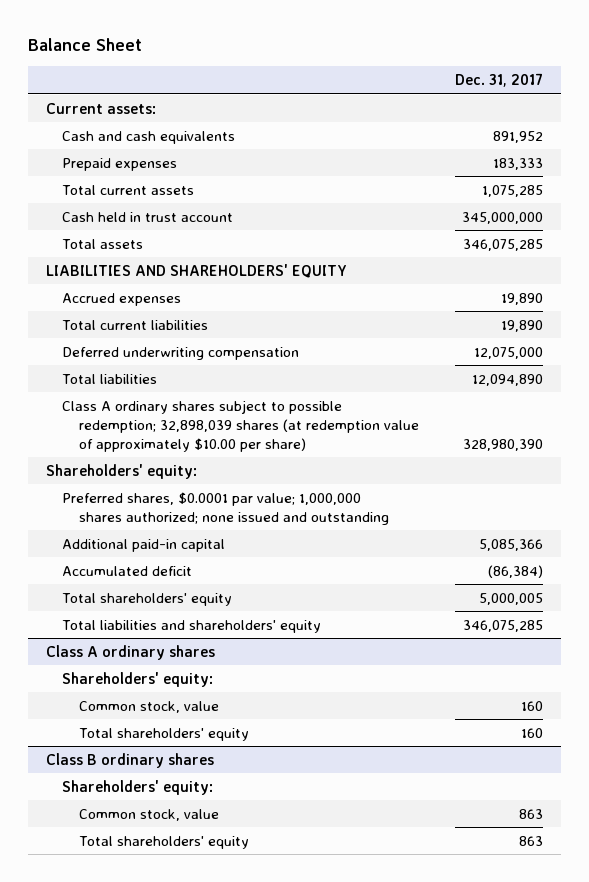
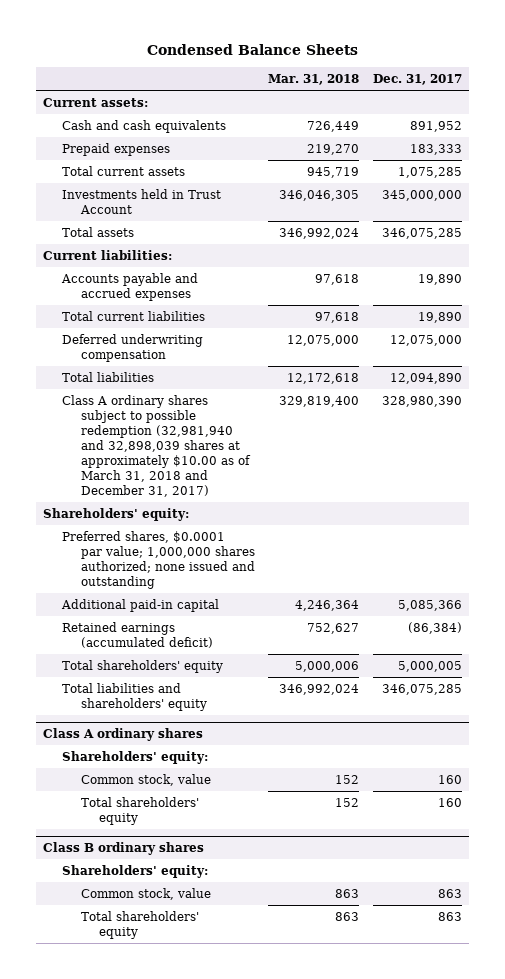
- Balance Sheet
+ Condensed Balance Sheets
- | Dec. 31, 2017
+ | Mar. 31, 2018 | Dec. 31, 2017
- Cash held in trust account | 345,000,000
+ Investments held in Trust Account | 346,046,305 | 345,000,000
- LIABILITIES AND SHAREHOLDERS' EQUITY
- Accrued expenses | 19,890
+ Current liabilities:
+ Accounts payable and accrued expenses | 97,618 | 19,890
- Class A ordinary shares subject to possible redemption; 32,898,039 shares (at redemption value of approximately $10.00 per share) | 328,980,390
+ Class A ordinary shares subject to possible redemption (32,981,940 and 32,898,039 shares at approximately $10.00 as of March 31, 2018 and December 31, 2017) | 329,819,400 | 328,980,390
- Accumulated deficit | (86,384)
+ Retained earnings (accumulated deficit) | 752,627 | (86,384)

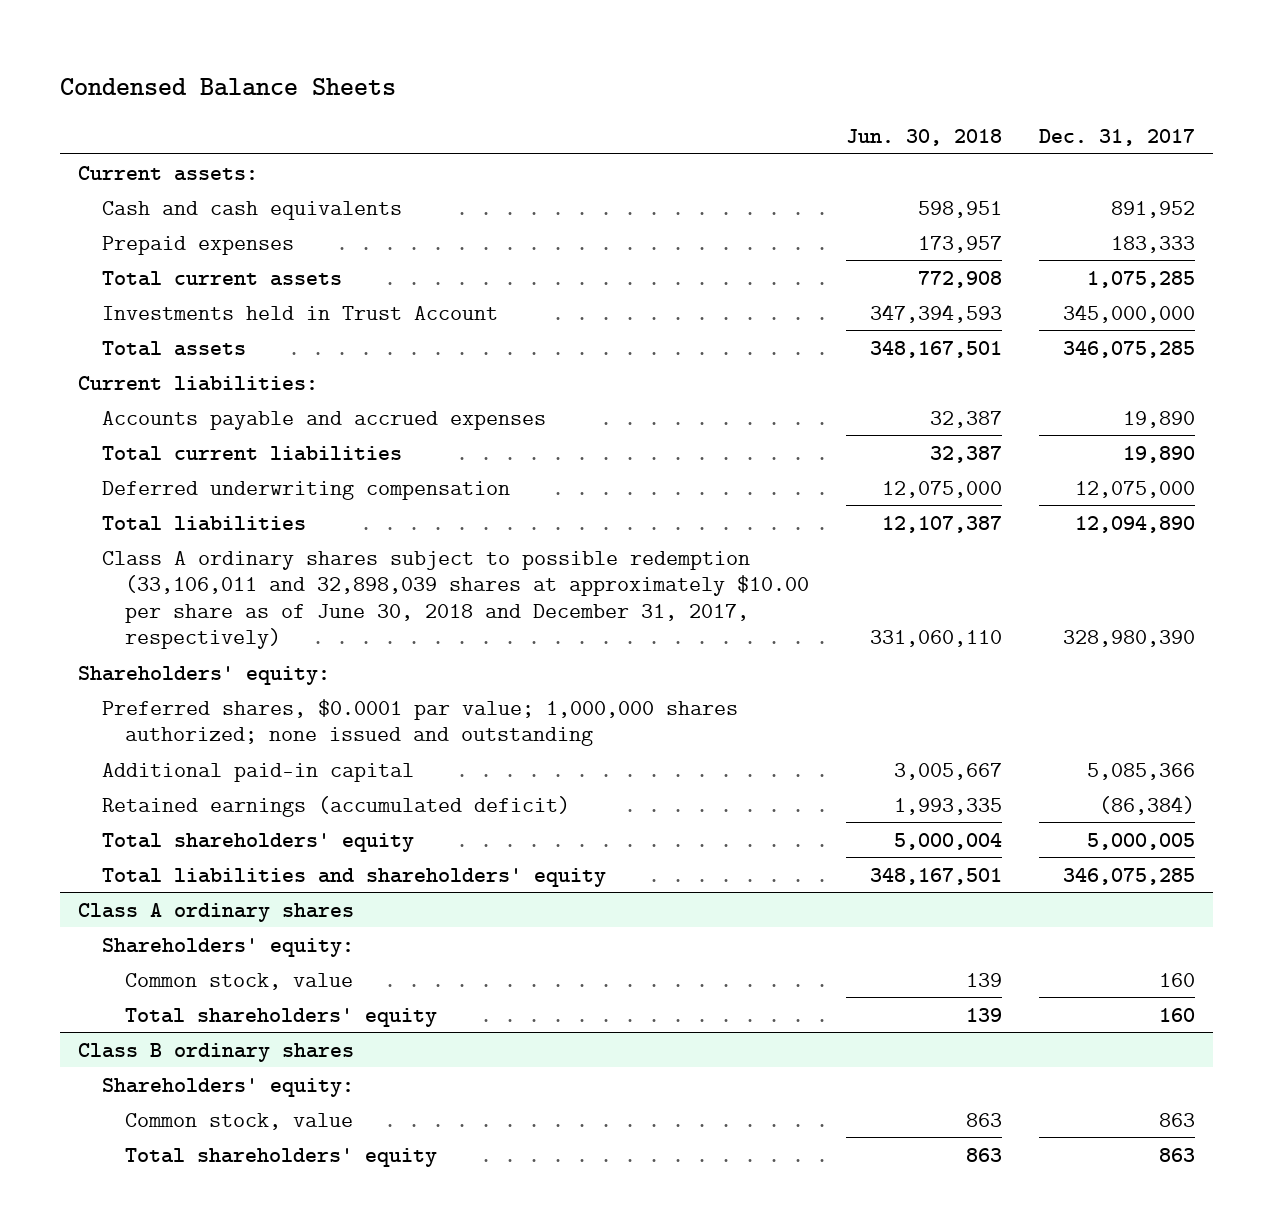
- | Mar. 31, 2018 | Dec. 31, 2017
+ | Jun. 30, 2018 | Dec. 31, 2017
- Class A ordinary shares subject to possible redemption (32,981,940 and 32,898,039 shares at approximately $10.00 as of March 31, 2018 and December 31, 2017) | 329,819,400 | 328,980,390
+ Class A ordinary shares subject to possible redemption (33,106,011 and 32,898,039 shares at approximately $10.00 per share as of June 30, 2018 and December 31, 2017, respectively) | 331,060,110 | 328,980,390

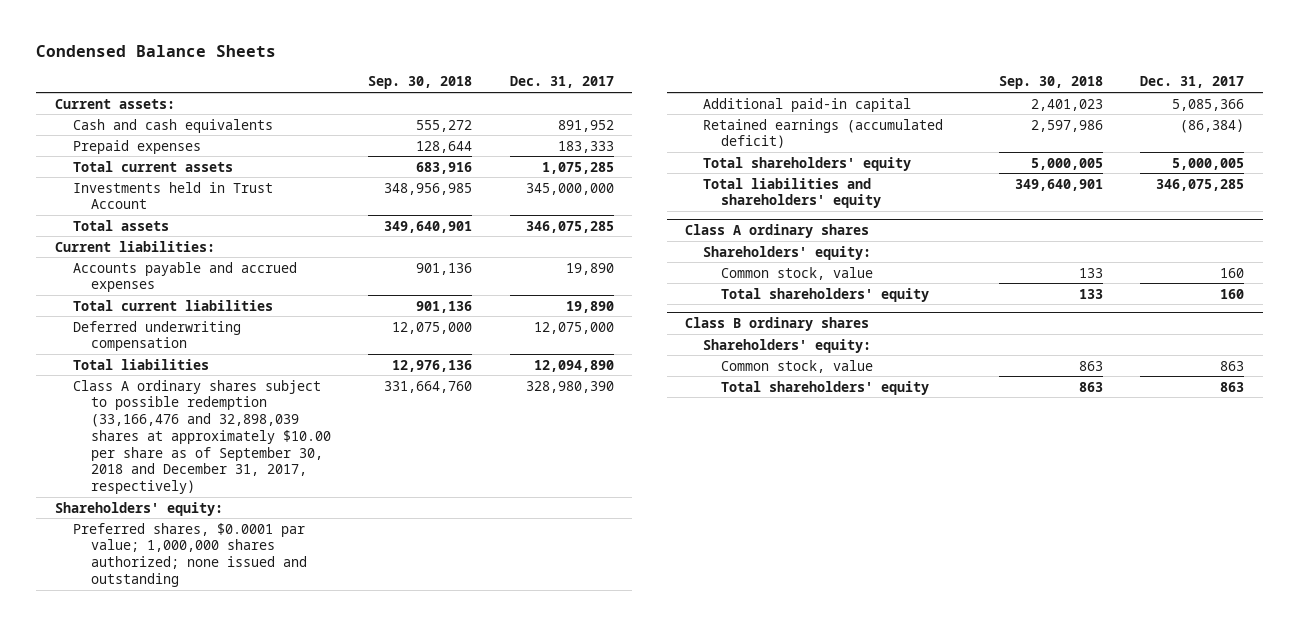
- | Jun. 30, 2018 | Dec. 31, 2017
+ | Sep. 30, 2018 | Dec. 31, 2017
- Class A ordinary shares subject to possible redemption (33,106,011 and 32,898,039 shares at approximately $10.00 per share as of June 30, 2018 and December 31, 2017, respectively) | 331,060,110 | 328,980,390
+ Class A ordinary shares subject to possible redemption (33,166,476 and 32,898,039 shares at approximately $10.00 per share as of September 30, 2018 and December 31, 2017, respectively) | 331,664,760 | 328,980,390

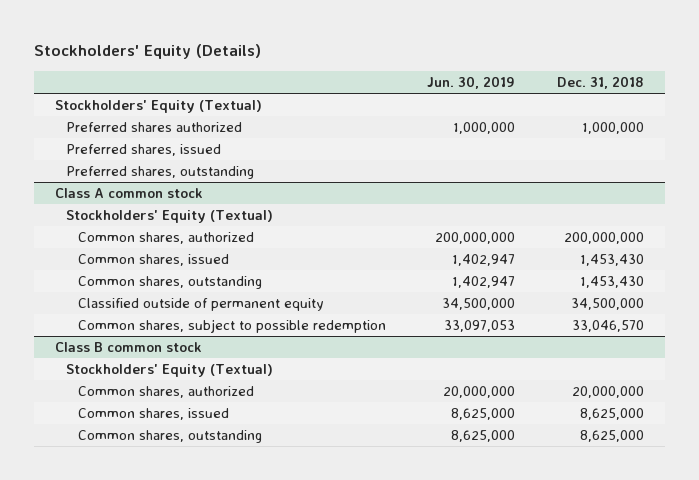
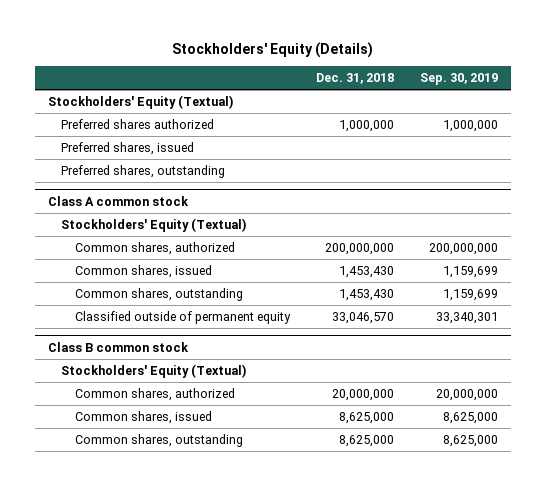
- | Jun. 30, 2019 | Dec. 31, 2018
+ | Dec. 31, 2018 | Sep. 30, 2019
@ Class A common stock
- Classified outside of permanent equity | 34,500,000 | 34,500,000
- Common shares, subject to possible redemption | 33,097,053 | 33,046,570
+ Classified outside of permanent equity | 33,046,570 | 33,340,301

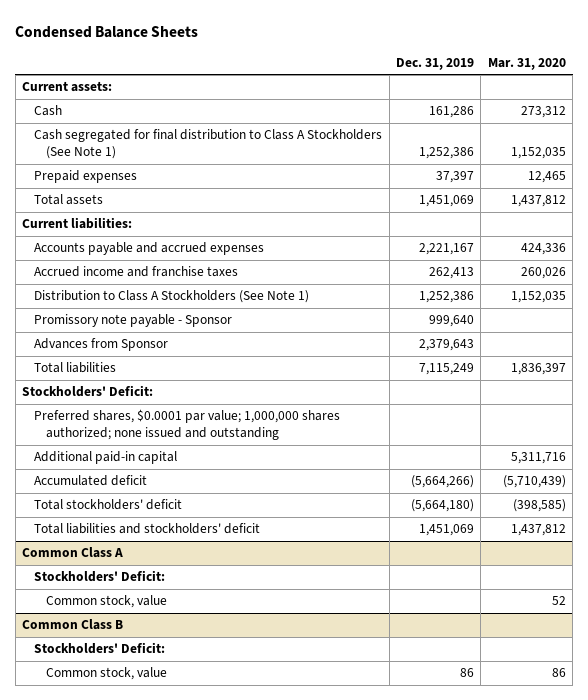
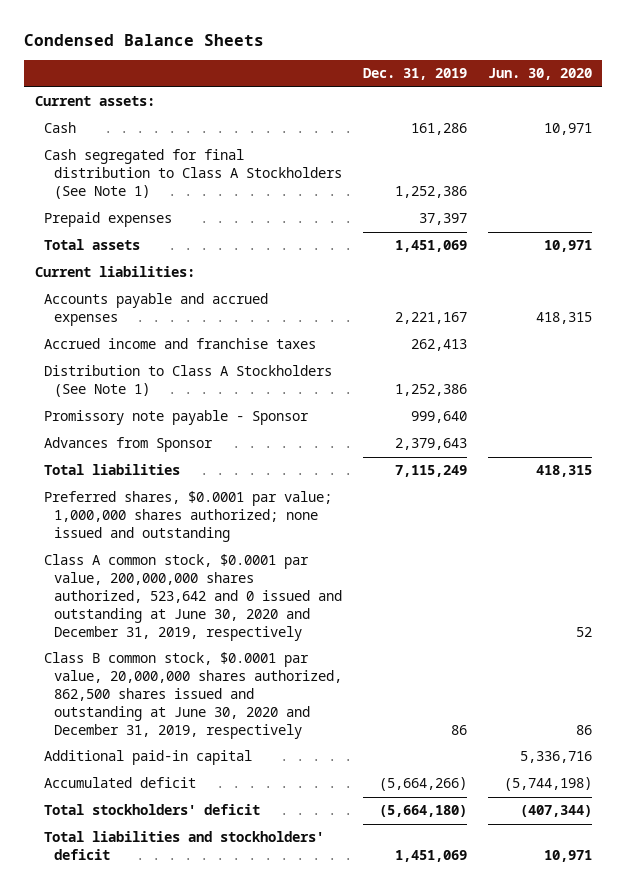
- | Dec. 31, 2019 | Mar. 31, 2020
+ | Dec. 31, 2019 | Jun. 30, 2020
- Stockholders' Deficit:
+ Class A common stock, $0.0001 par value, 200,000,000 shares authorized, 523,642 and 0 issued and outstanding at June 30, 2020 and December 31, 2019, respectively | | 52
+ Class B common stock, $0.0001 par value, 20,000,000 shares authorized, 862,500 shares issued and outstanding at June 30, 2020 and December 31, 2019, respectively | 86 | 86
- Common Class A
- Stockholders' Deficit:
- Common stock, value | | 52
- Common Class B
- Stockholders' Deficit:
- Common stock, value | 86 | 86

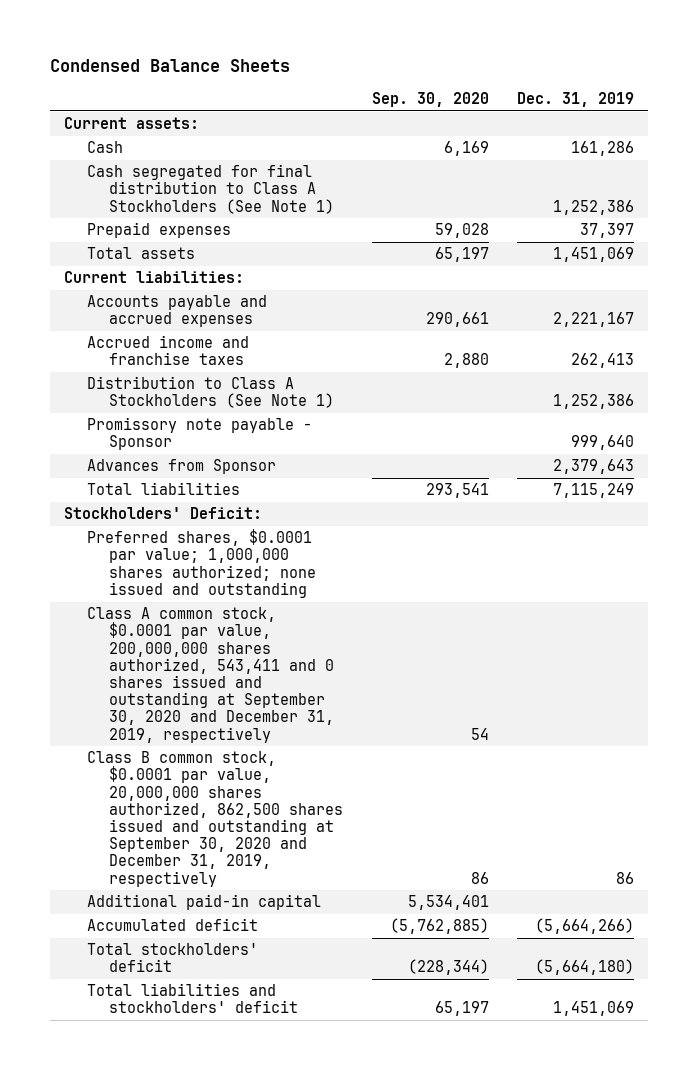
- | Dec. 31, 2019 | Jun. 30, 2020
+ | Sep. 30, 2020 | Dec. 31, 2019
+ Stockholders' Deficit:
- Class A common stock, $0.0001 par value, 200,000,000 shares authorized, 523,642 and 0 issued and outstanding at June 30, 2020 and December 31, 2019, respectively | | 52
- Class B common stock, $0.0001 par value, 20,000,000 shares authorized, 862,500 shares issued and outstanding at June 30, 2020 and December 31, 2019, respectively | 86 | 86
+ Class A common stock, $0.0001 par value, 200,000,000 shares authorized, 543,411 and 0 shares issued and outstanding at September 30, 2020 and December 31, 2019, respectively | 54 |
+ Class B common stock, $0.0001 par value, 20,000,000 shares authorized, 862,500 shares issued and outstanding at September 30, 2020 and December 31, 2019, respectively | 86 | 86

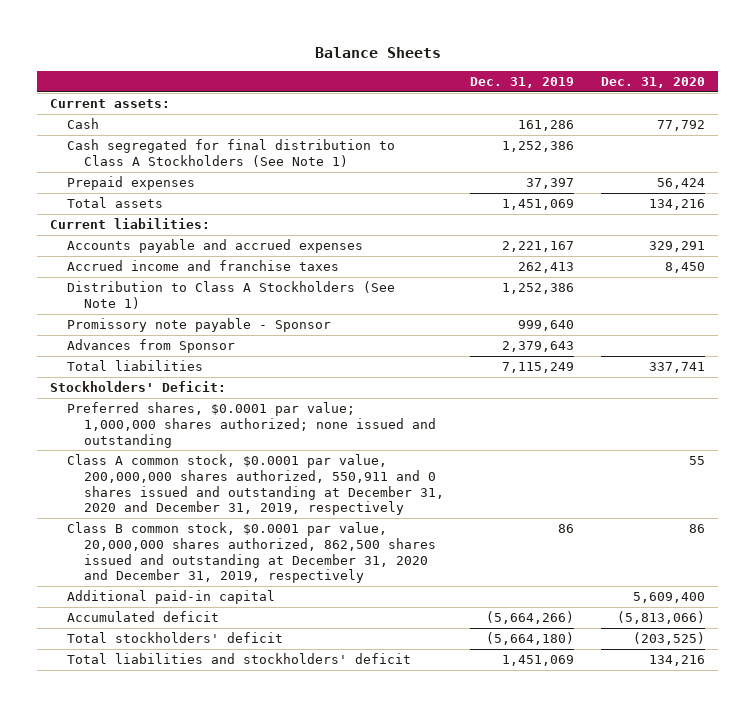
- Condensed Balance Sheets
+ Balance Sheets
- | Sep. 30, 2020 | Dec. 31, 2019
+ | Dec. 31, 2019 | Dec. 31, 2020
- Class A common stock, $0.0001 par value, 200,000,000 shares authorized, 543,411 and 0 shares issued and outstanding at September 30, 2020 and December 31, 2019, respectively | 54 |
- Class B common stock, $0.0001 par value, 20,000,000 shares authorized, 862,500 shares issued and outstanding at September 30, 2020 and December 31, 2019, respectively | 86 | 86
+ Class A common stock, $0.0001 par value, 200,000,000 shares authorized, 550,911 and 0 shares issued and outstanding at December 31, 2020 and December 31, 2019, respectively | | 55
+ Class B common stock, $0.0001 par value, 20,000,000 shares authorized, 862,500 shares issued and outstanding at December 31, 2020 and December 31, 2019, respectively | 86 | 86

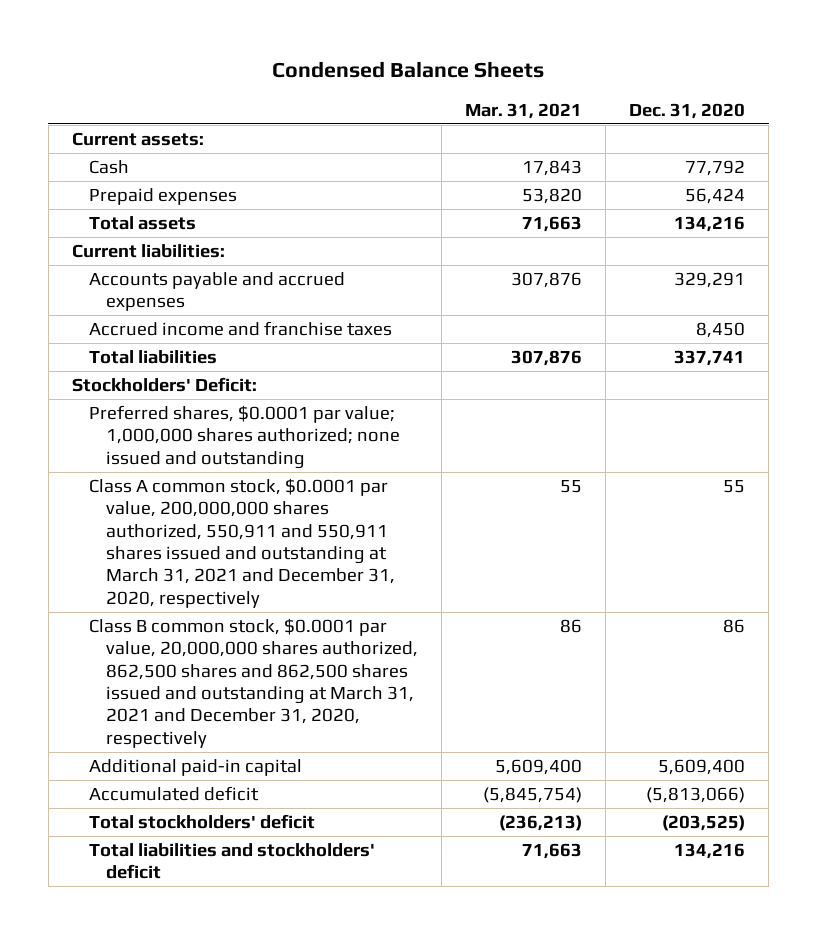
- Balance Sheets
+ Condensed Balance Sheets
- | Dec. 31, 2019 | Dec. 31, 2020
+ | Mar. 31, 2021 | Dec. 31, 2020
- Cash segregated for final distribution to Class A Stockholders (See Note 1) | 1,252,386 |
- Distribution to Class A Stockholders (See Note 1) | 1,252,386 |
- Promissory note payable - Sponsor | 999,640 |
- Advances from Sponsor | 2,379,643 |
- Class A common stock, $0.0001 par value, 200,000,000 shares authorized, 550,911 and 0 shares issued and outstanding at December 31, 2020 and December 31, 2019, respectively | | 55
- Class B common stock, $0.0001 par value, 20,000,000 shares authorized, 862,500 shares issued and outstanding at December 31, 2020 and December 31, 2019, respectively | 86 | 86
+ Class A common stock, $0.0001 par value, 200,000,000 shares authorized, 550,911 and 550,911 shares issued and outstanding at March 31, 2021 and December 31, 2020, respectively | 55 | 55
+ Class B common stock, $0.0001 par value, 20,000,000 shares authorized, 862,500 shares and 862,500 shares issued and outstanding at March 31, 2021 and December 31, 2020, respectively | 86 | 86

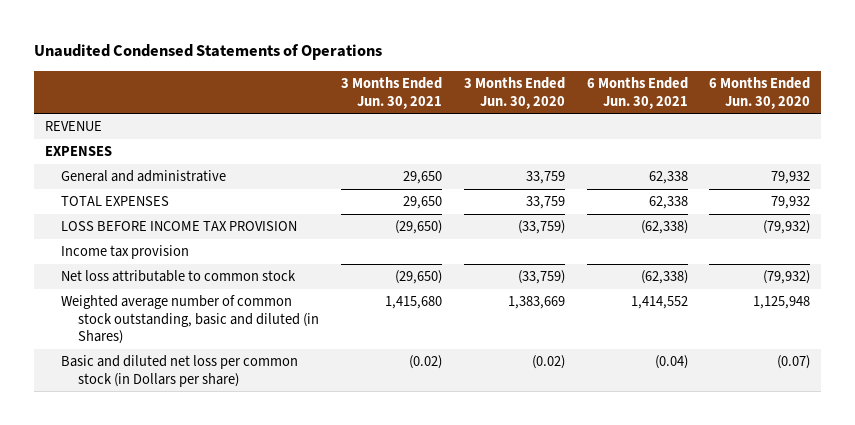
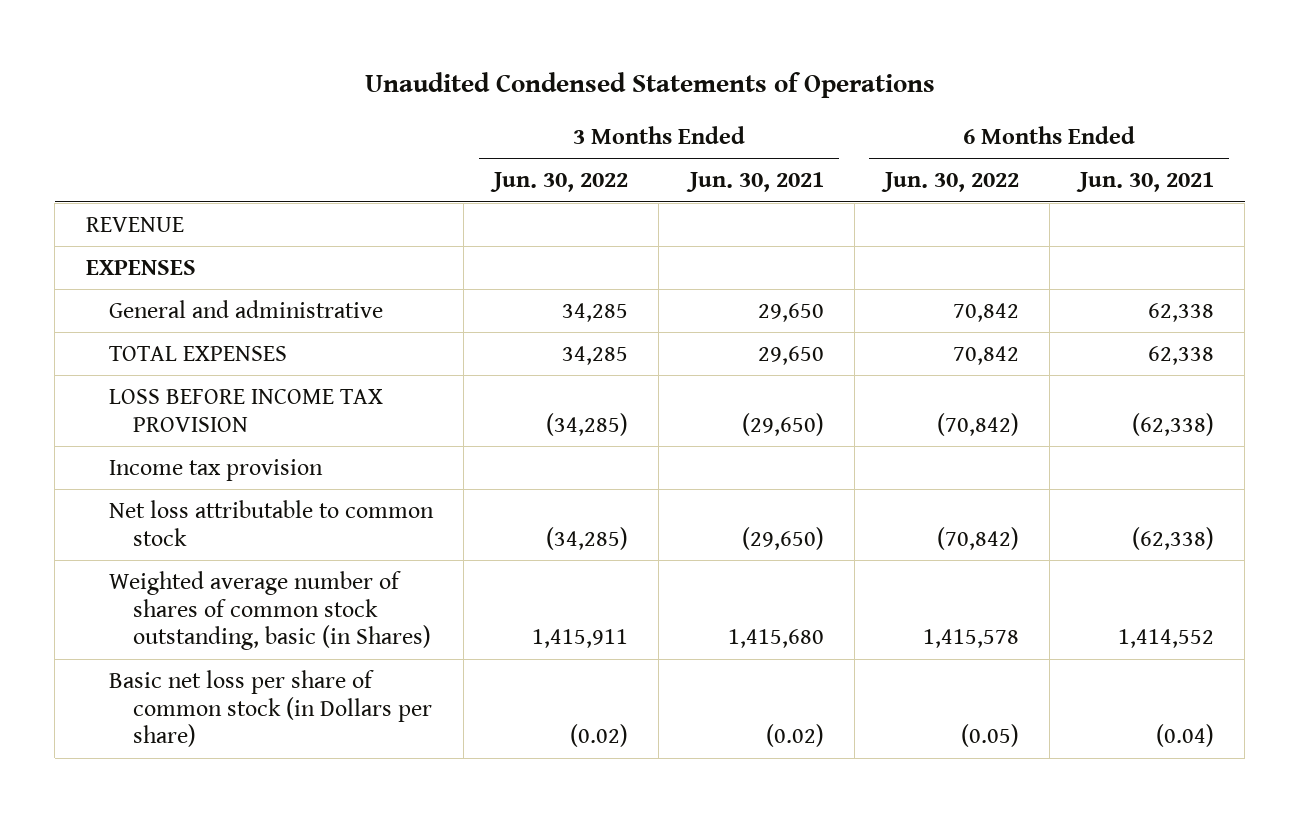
- | 3 Months Ended Jun. 30, 2021 | 3 Months Ended Jun. 30, 2020 | 6 Months Ended Jun. 30, 2021 | 6 Months Ended Jun. 30, 2020
+ | 3 Months Ended Jun. 30, 2022 | 3 Months Ended Jun. 30, 2021 | 6 Months Ended Jun. 30, 2022 | 6 Months Ended Jun. 30, 2021
- Weighted average number of common stock outstanding, basic and diluted (in Shares) | 1,415,680 | 1,383,669 | 1,414,552 | 1,125,948
- Basic and diluted net loss per common stock (in Dollars per share) | (0.02) | (0.02) | (0.04) | (0.07)
+ Weighted average number of shares of common stock outstanding, basic (in Shares) | 1,415,911 | 1,415,680 | 1,415,578 | 1,414,552
+ Basic net loss per share of common stock (in Dollars per share) | (0.02) | (0.02) | (0.05) | (0.04)

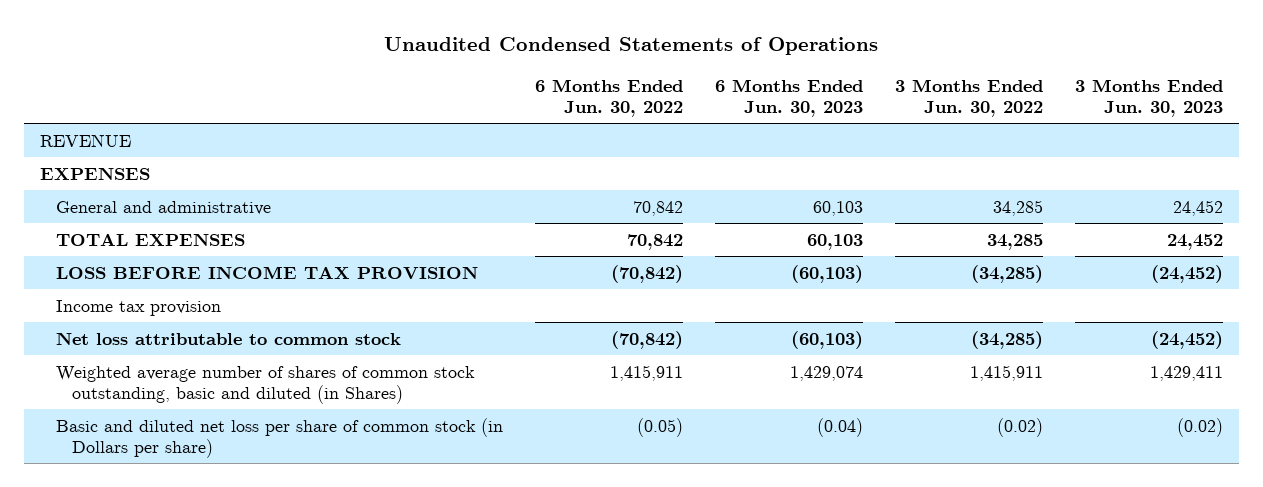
- | 3 Months Ended Jun. 30, 2022 | 3 Months Ended Jun. 30, 2021 | 6 Months Ended Jun. 30, 2022 | 6 Months Ended Jun. 30, 2021
+ | 6 Months Ended Jun. 30, 2022 | 6 Months Ended Jun. 30, 2023 | 3 Months Ended Jun. 30, 2022 | 3 Months Ended Jun. 30, 2023
- Weighted average number of shares of common stock outstanding, basic (in Shares) | 1,415,911 | 1,415,680 | 1,415,578 | 1,414,552
- Basic net loss per share of common stock (in Dollars per share) | (0.02) | (0.02) | (0.05) | (0.04)
+ Weighted average number of shares of common stock outstanding, basic and diluted (in Shares) | 1,415,911 | 1,429,074 | 1,415,911 | 1,429,411
+ Basic and diluted net loss per share of common stock (in Dollars per share) | (0.05) | (0.04) | (0.02) | (0.02)

